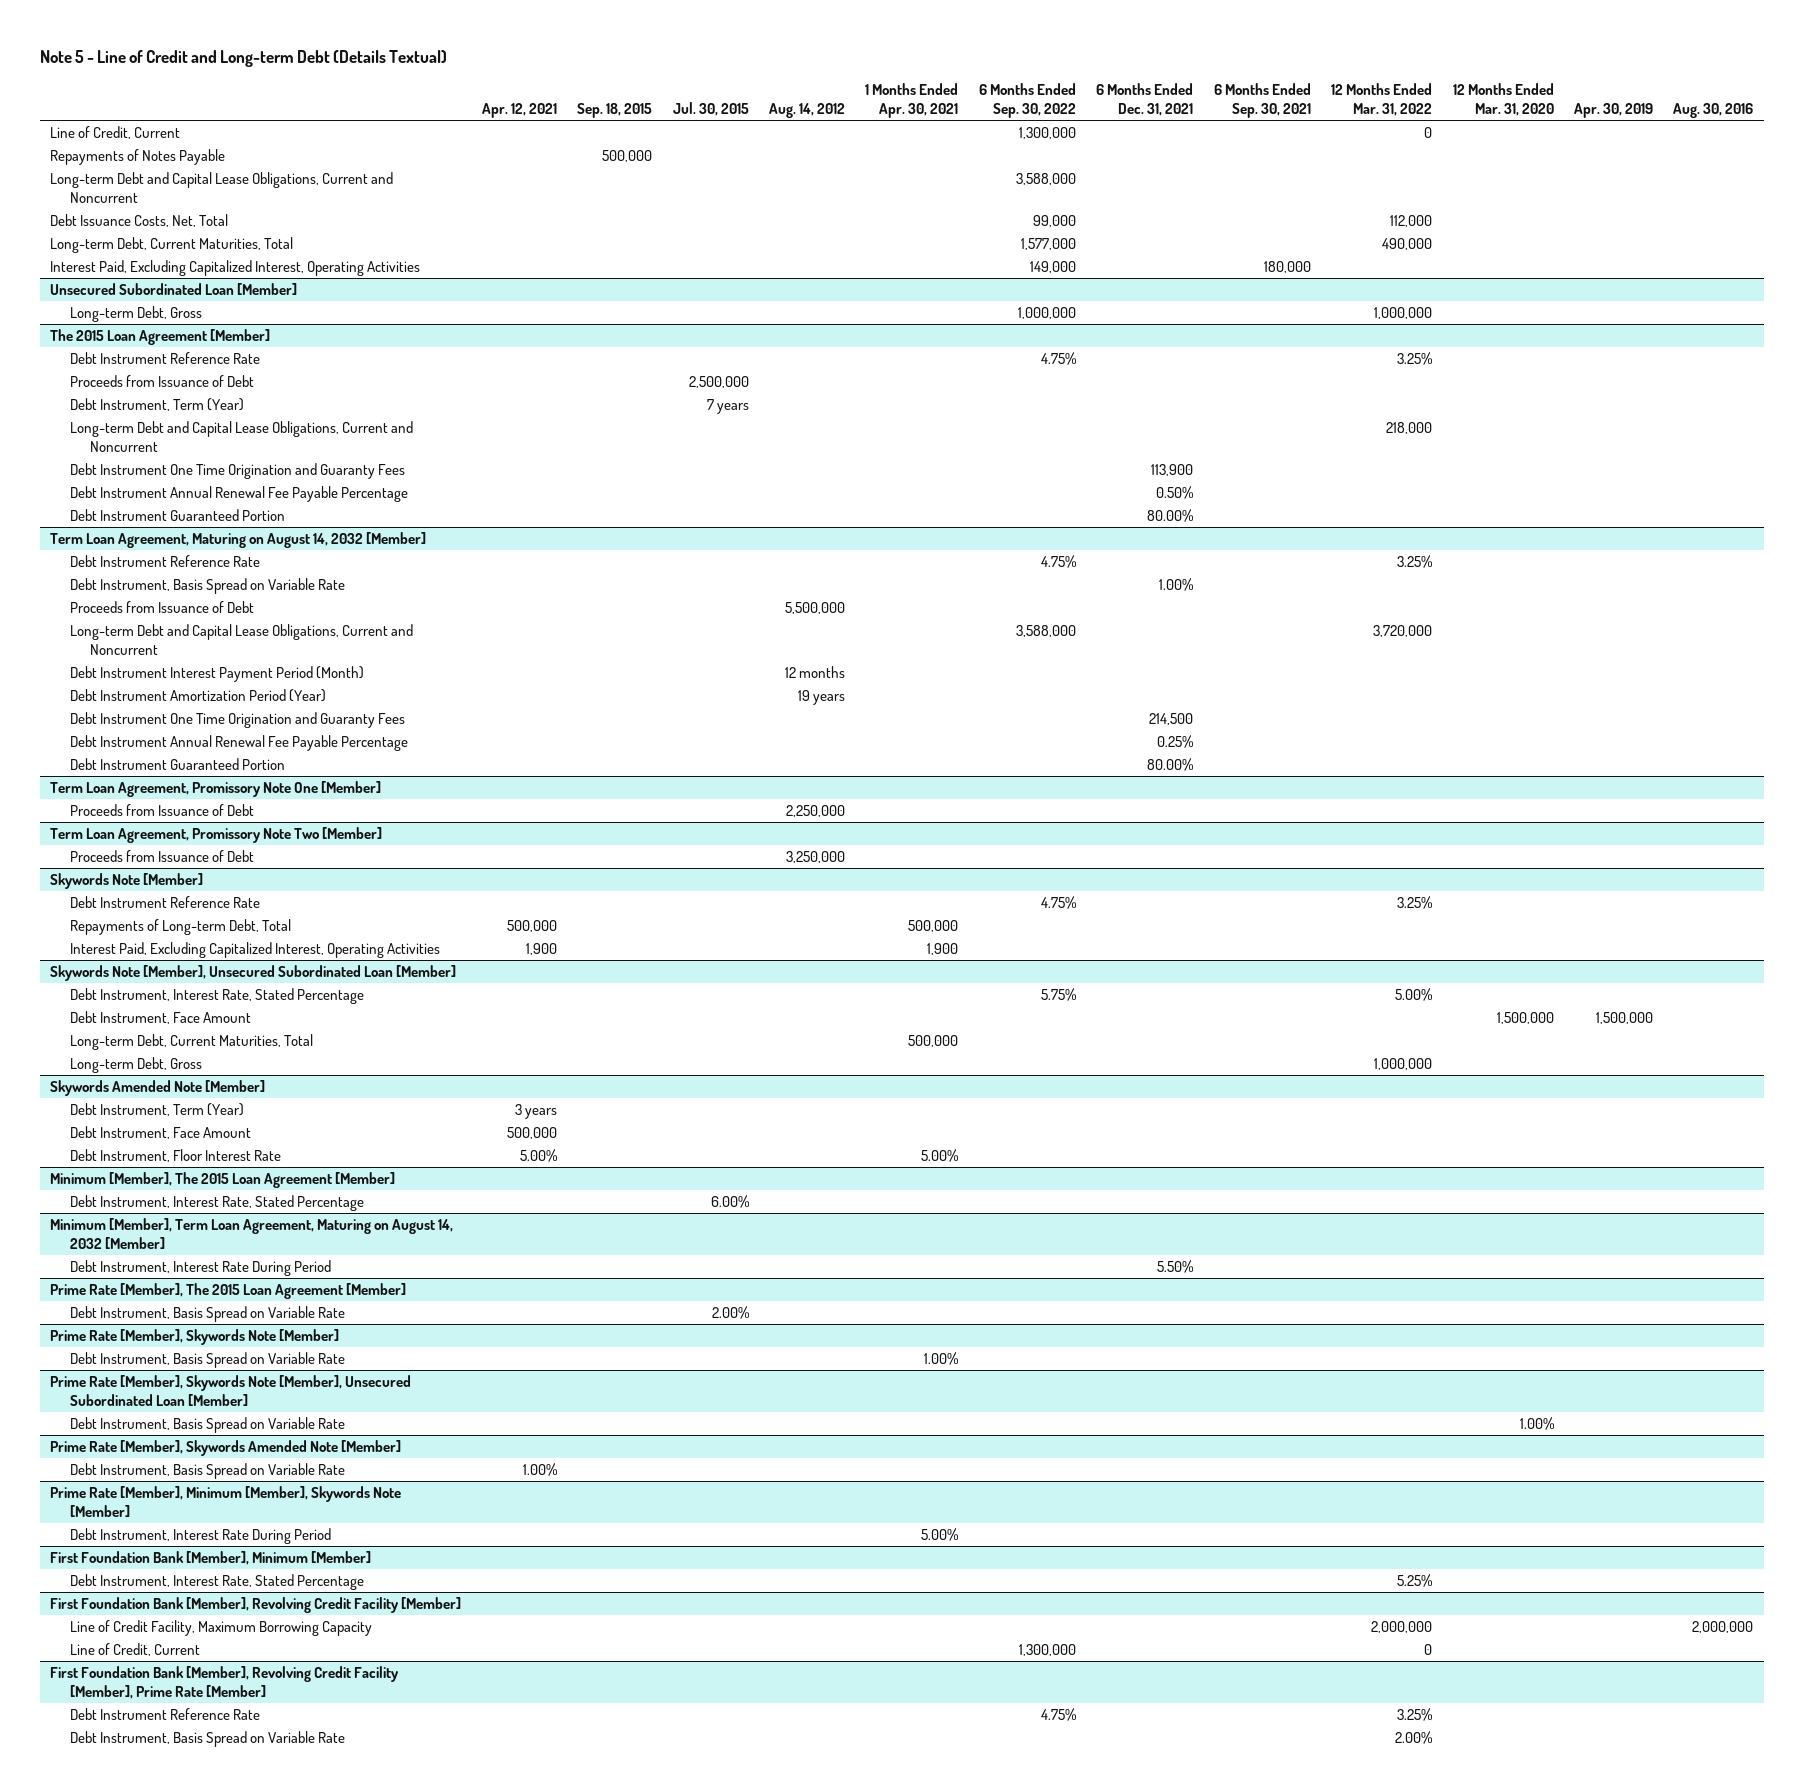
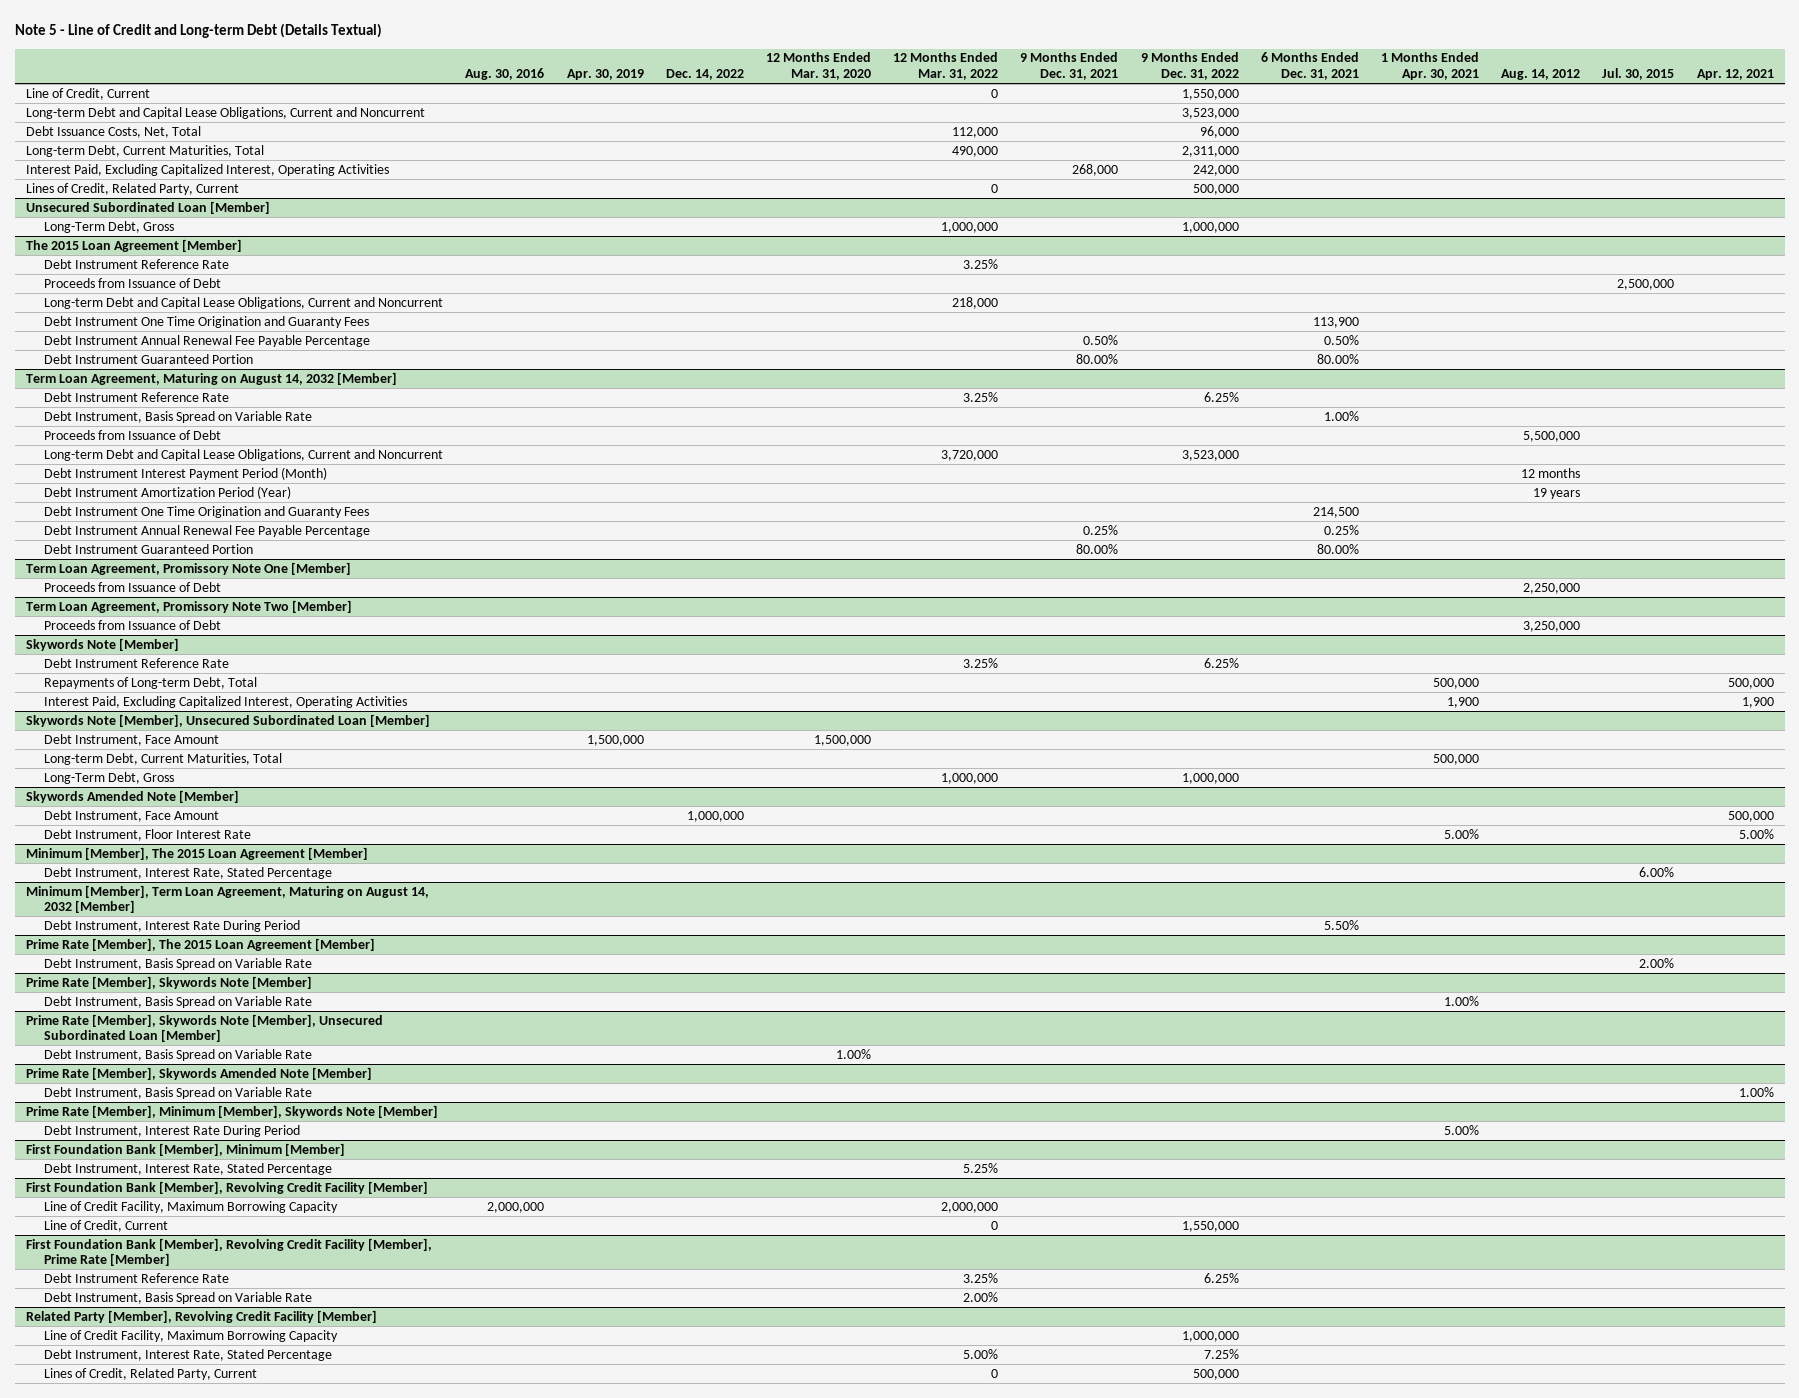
- | Apr. 12, 2021 | Sep. 18, 2015 | Jul. 30, 2015 | Aug. 14, 2012 | 1 Months Ended Apr. 30, 2021 | 6 Months Ended Sep. 30, 2022 | 6 Months Ended Dec. 31, 2021 | 6 Months Ended Sep. 30, 2021 | 12 Months Ended Mar. 31, 2022 | 12 Months Ended Mar. 31, 2020 | Apr. 30, 2019 | Aug. 30, 2016
+ | Aug. 30, 2016 | Apr. 30, 2019 | Dec. 14, 2022 | 12 Months Ended Mar. 31, 2020 | 12 Months Ended Mar. 31, 2022 | 9 Months Ended Dec. 31, 2021 | 9 Months Ended Dec. 31, 2022 | 6 Months Ended Dec. 31, 2021 | 1 Months Ended Apr. 30, 2021 | Aug. 14, 2012 | Jul. 30, 2015 | Apr. 12, 2021
- Repayments of Notes Payable | | 500,000 | | | | | | | | | |
+ Lines of Credit, Related Party, Current | | | | | 0 | | 500,000 | | | | |
@ Unsecured Subordinated Loan [Member]
- Long-term Debt, Gross | | | | | | 1,000,000 | | | 1,000,000 | | |
+ Long-Term Debt, Gross | | | | | 1,000,000 | | 1,000,000 | | | | |
@ The 2015 Loan Agreement [Member]
- Debt Instrument, Term (Year) | | | 7 years | | | | | | | | |
@ Skywords Note [Member], Unsecured Subordinated Loan [Member]
- Debt Instrument, Interest Rate, Stated Percentage | | | | | | 5.75% | | | 5.00% | | |
- Long-term Debt, Gross | | | | | | | | | 1,000,000 | | |
+ Long-Term Debt, Gross | | | | | 1,000,000 | | 1,000,000 | | | | |
@ Skywords Amended Note [Member]
- Debt Instrument, Term (Year) | 3 years | | | | | | | | | | |
+ Related Party [Member], Revolving Credit Facility [Member]
+ Line of Credit Facility, Maximum Borrowing Capacity | | | | | | | 1,000,000 | | | | |
+ Debt Instrument, Interest Rate, Stated Percentage | | | | | 5.00% | | 7.25% | | | | |
+ Lines of Credit, Related Party, Current | | | | | 0 | | 500,000 | | | | |

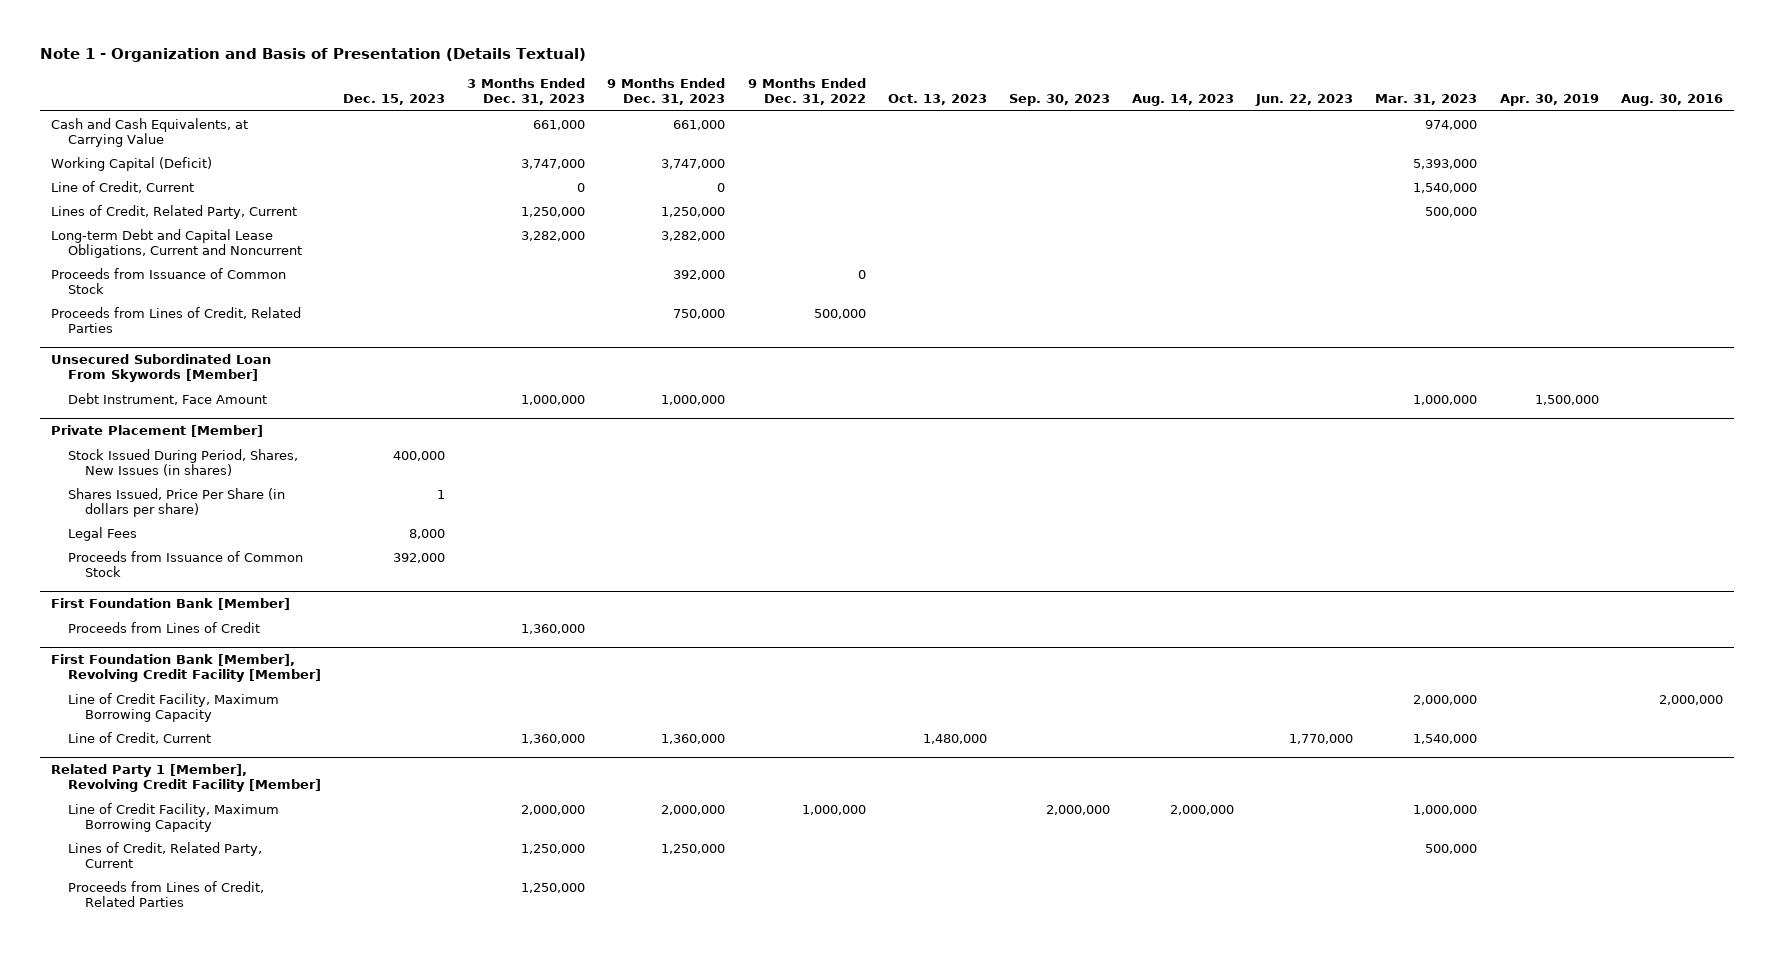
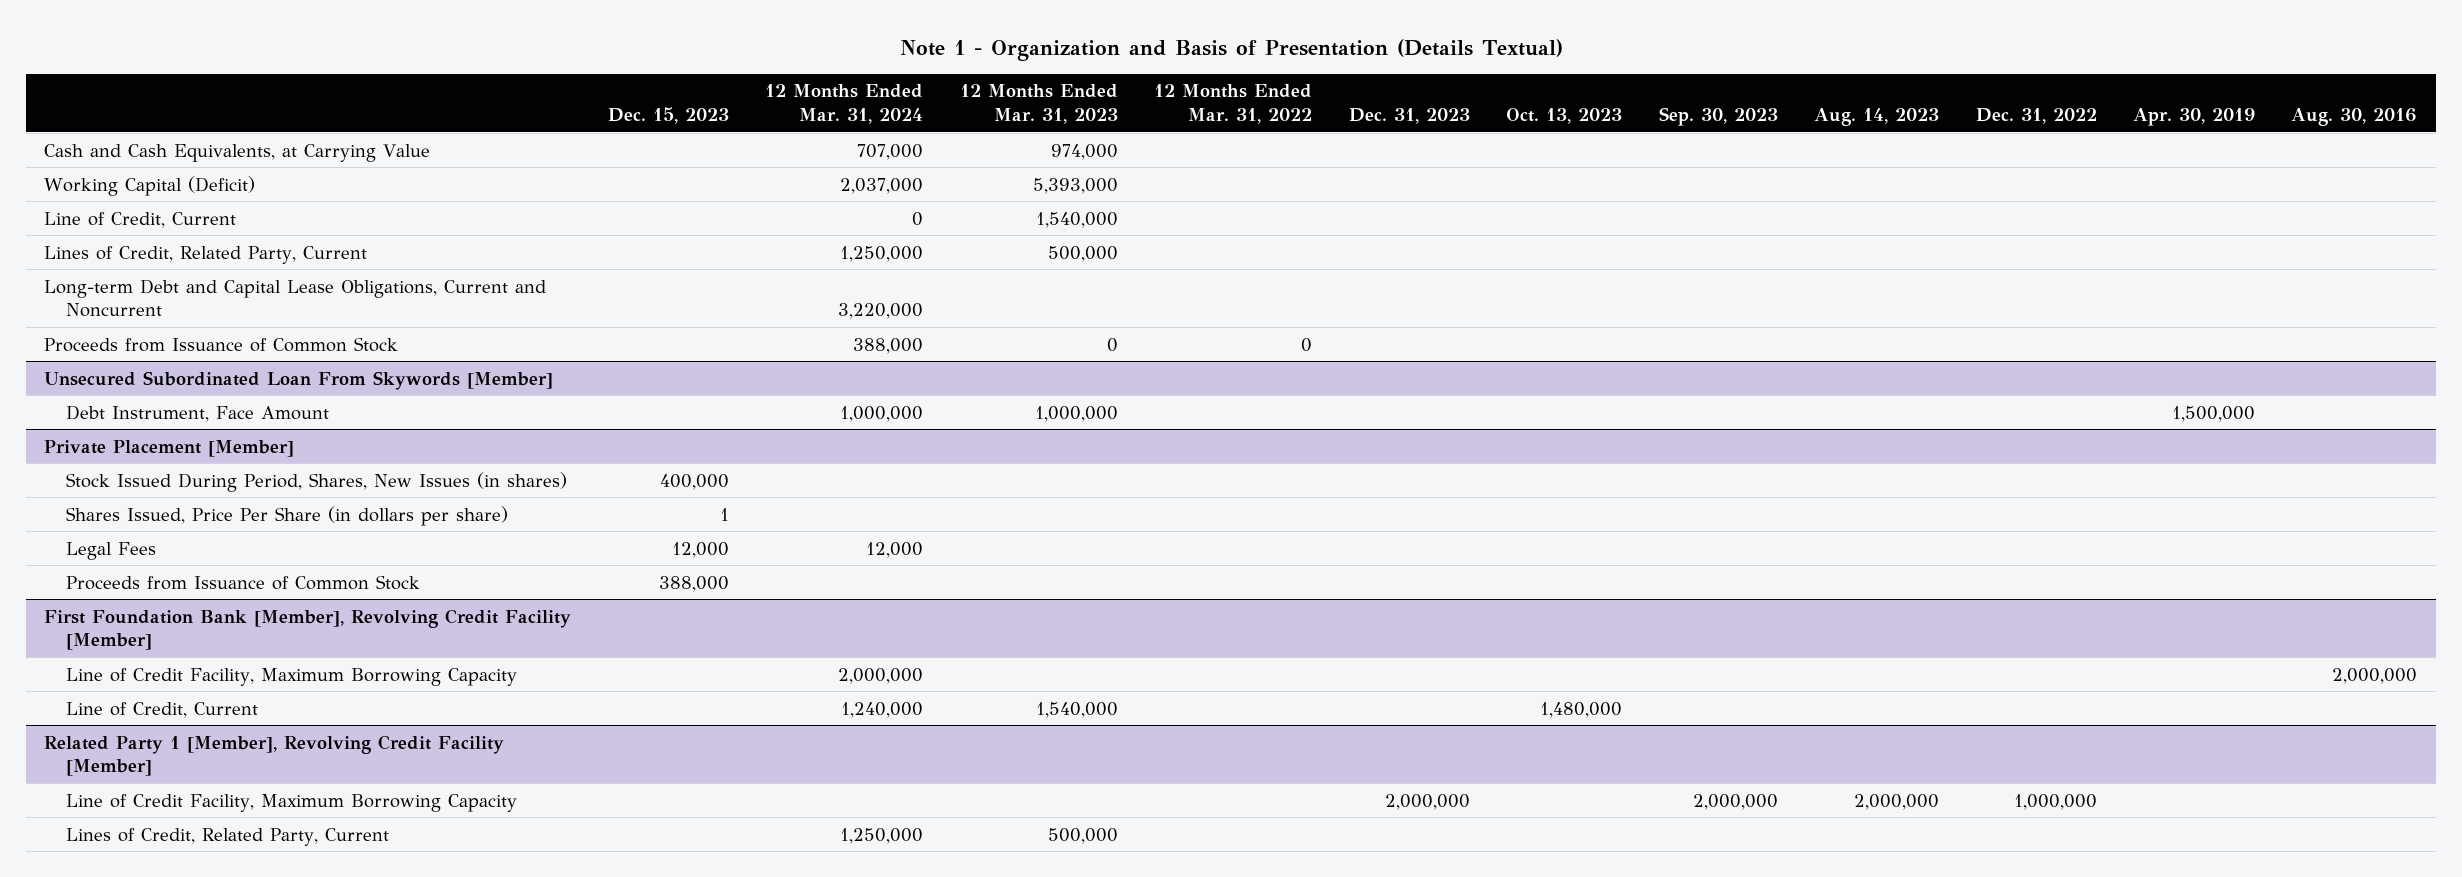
- | Dec. 15, 2023 | 3 Months Ended Dec. 31, 2023 | 9 Months Ended Dec. 31, 2023 | 9 Months Ended Dec. 31, 2022 | Oct. 13, 2023 | Sep. 30, 2023 | Aug. 14, 2023 | Jun. 22, 2023 | Mar. 31, 2023 | Apr. 30, 2019 | Aug. 30, 2016
+ | Dec. 15, 2023 | 12 Months Ended Mar. 31, 2024 | 12 Months Ended Mar. 31, 2023 | 12 Months Ended Mar. 31, 2022 | Dec. 31, 2023 | Oct. 13, 2023 | Sep. 30, 2023 | Aug. 14, 2023 | Dec. 31, 2022 | Apr. 30, 2019 | Aug. 30, 2016
- Proceeds from Lines of Credit, Related Parties | | | 750,000 | 500,000 | | | | | | |
@ Private Placement [Member]
- Legal Fees | 8,000 | | | | | | | | | |
- Proceeds from Issuance of Common Stock | 392,000 | | | | | | | | | |
- First Foundation Bank [Member]
- Proceeds from Lines of Credit | | 1,360,000 | | | | | | | | |
@ Private Placement [Member]
+ Legal Fees | 12,000 | 12,000 | | | | | | | | |
+ Proceeds from Issuance of Common Stock | 388,000 | | | | | | | | | |
@ Related Party 1 [Member], Revolving Credit Facility [Member]
- Proceeds from Lines of Credit, Related Parties | | 1,250,000 | | | | | | | | |

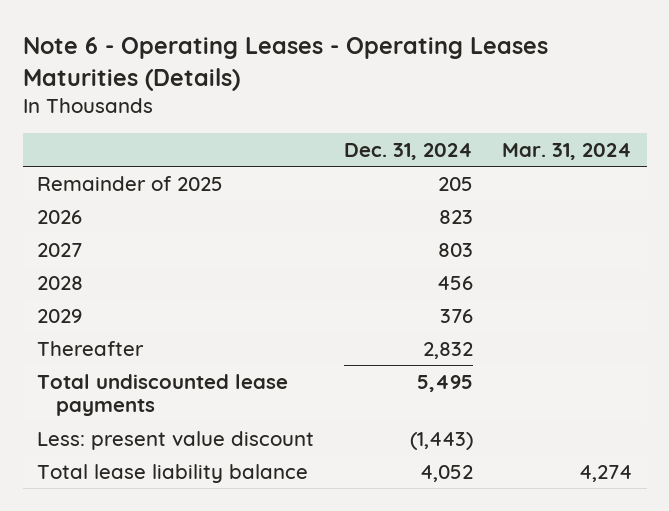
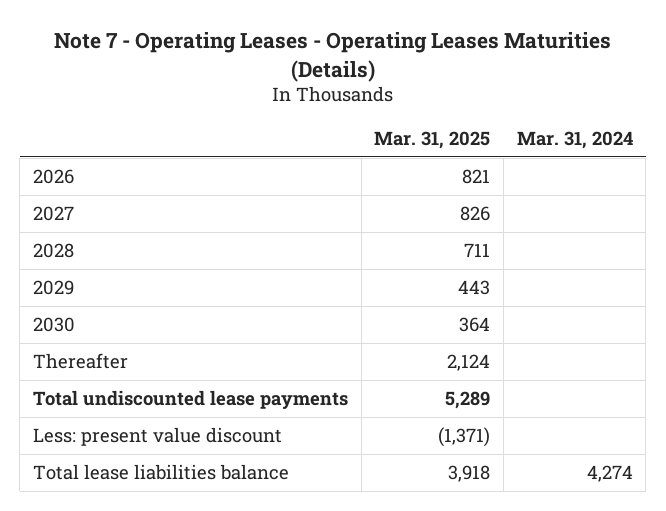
- Note 6 - Operating Leases - Operating Leases Maturities (Details)
+ Note 7 - Operating Leases - Operating Leases Maturities (Details)
- | Dec. 31, 2024 | Mar. 31, 2024
+ | Mar. 31, 2025 | Mar. 31, 2024
- Remainder of 2025 | 205 |
+ 2030 | 364 |
- Total lease liability balance | 4,052 | 4,274
+ Total lease liabilities balance | 3,918 | 4,274

